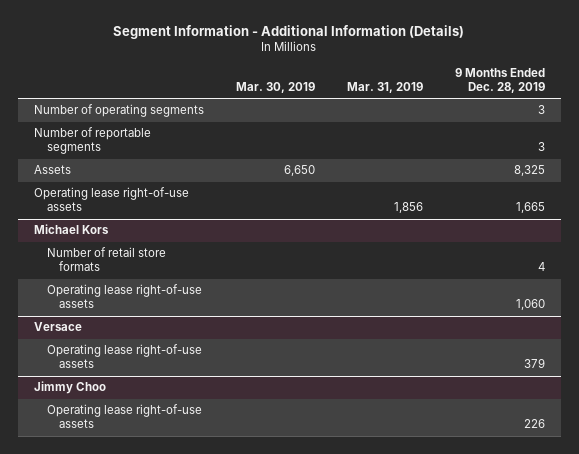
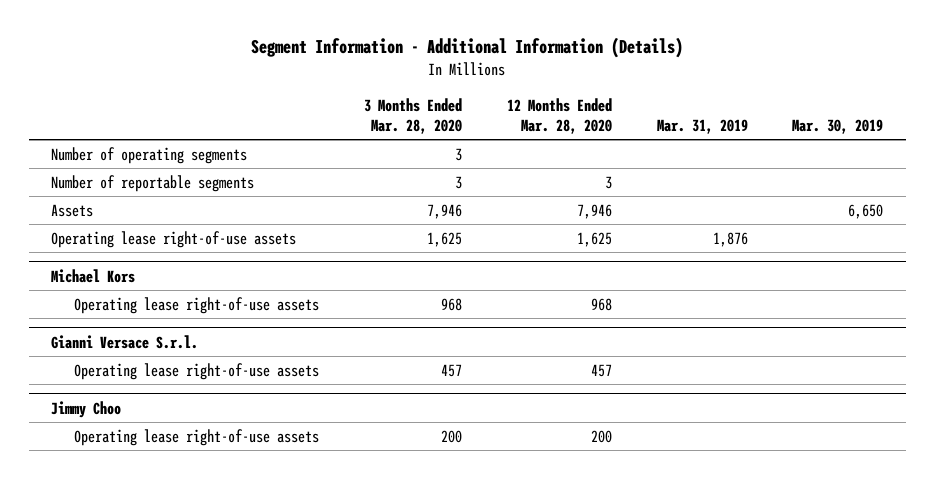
- | Mar. 30, 2019 | Mar. 31, 2019 | 9 Months Ended Dec. 28, 2019
+ | 3 Months Ended Mar. 28, 2020 | 12 Months Ended Mar. 28, 2020 | Mar. 31, 2019 | Mar. 30, 2019
- Operating lease right-of-use assets | | 1,856 | 1,665
+ Operating lease right-of-use assets | 1,625 | 1,625 | 1,876 |
@ Michael Kors
- Number of retail store formats | | | 4
- Versace
+ Gianni Versace S.r.l.

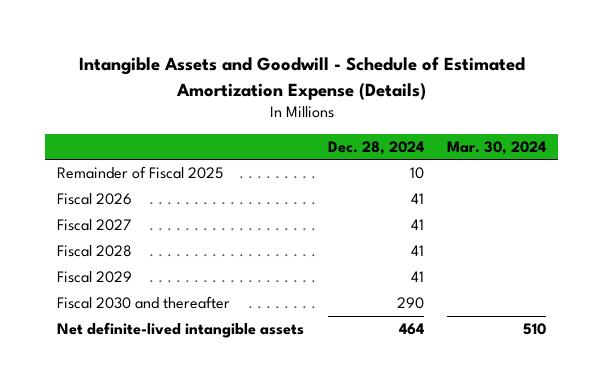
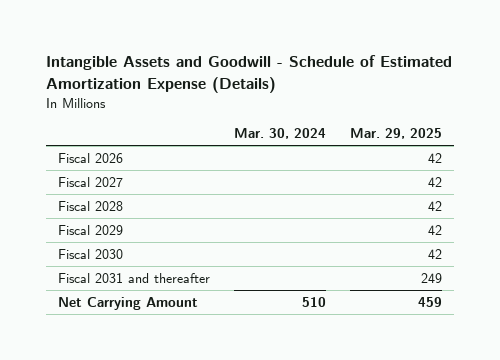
- | Dec. 28, 2024 | Mar. 30, 2024
+ | Mar. 30, 2024 | Mar. 29, 2025
- Remainder of Fiscal 2025 | 10 |
- Fiscal 2030 and thereafter | 290 |
- Net definite-lived intangible assets | 464 | 510
+ Fiscal 2030 | | 42
+ Fiscal 2031 and thereafter | | 249
+ Net Carrying Amount | 510 | 459

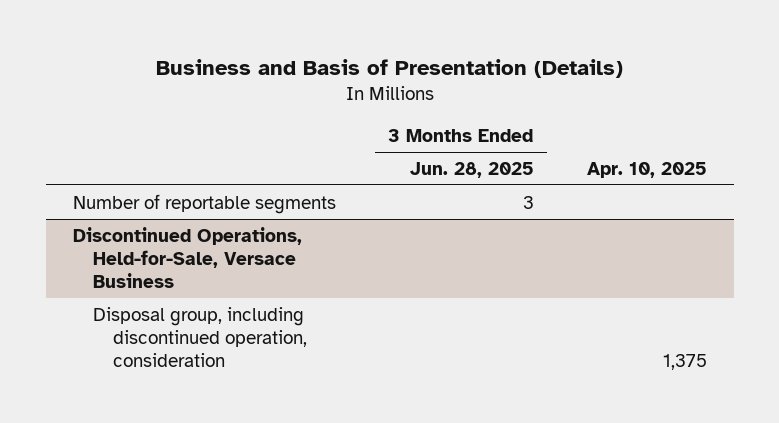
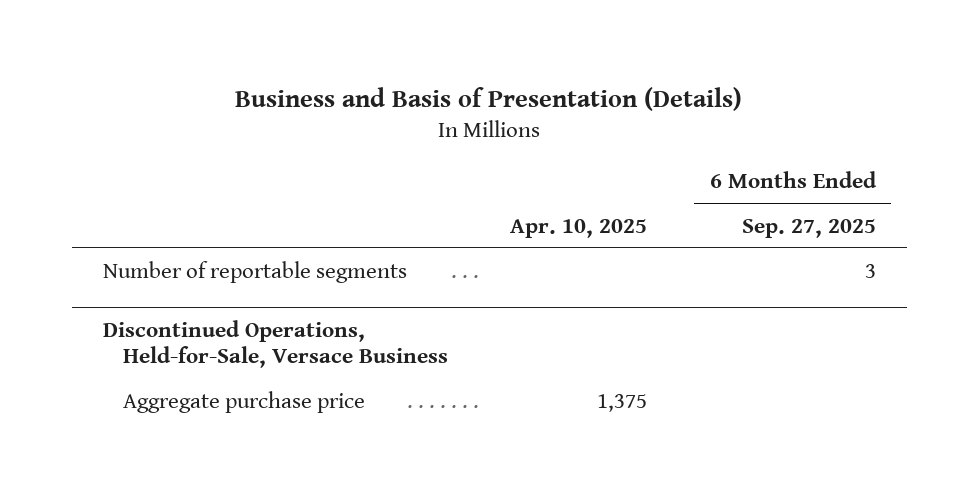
- | 3 Months Ended Jun. 28, 2025 | Apr. 10, 2025
+ | Apr. 10, 2025 | 6 Months Ended Sep. 27, 2025
@ Discontinued Operations, Held-for-Sale, Versace Business
- Disposal group, including discontinued operation, consideration | | 1,375
+ Aggregate purchase price | 1,375 |

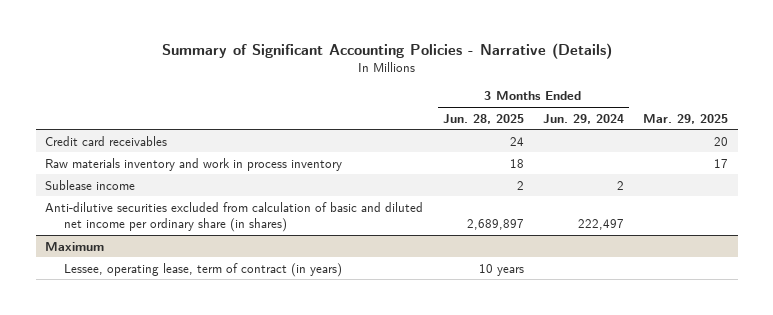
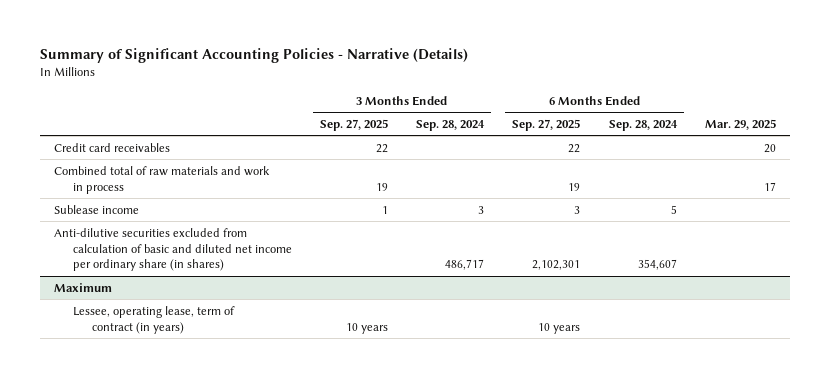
- | 3 Months Ended Jun. 28, 2025 | 3 Months Ended Jun. 29, 2024 | Mar. 29, 2025
+ | 3 Months Ended Sep. 27, 2025 | 3 Months Ended Sep. 28, 2024 | 6 Months Ended Sep. 27, 2025 | 6 Months Ended Sep. 28, 2024 | Mar. 29, 2025
- Raw materials inventory and work in process inventory | 18 | | 17
+ Combined total of raw materials and work in process | 19 | | 19 | | 17

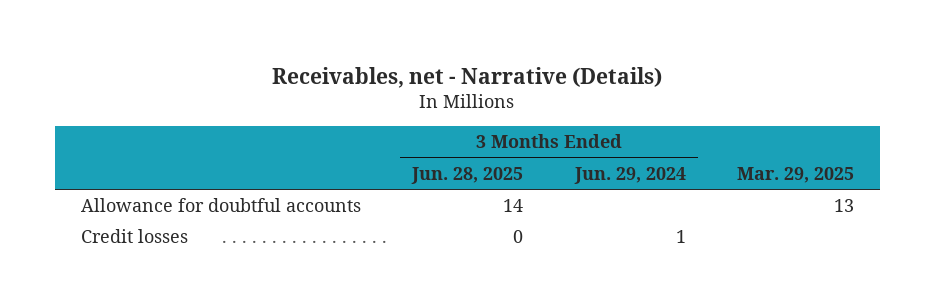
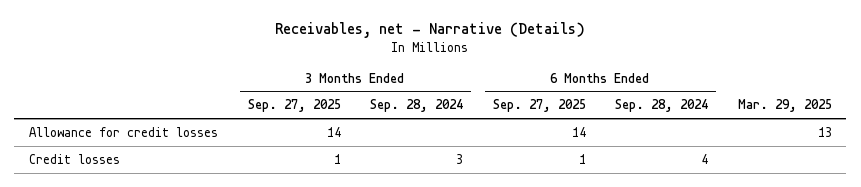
- | 3 Months Ended Jun. 28, 2025 | 3 Months Ended Jun. 29, 2024 | Mar. 29, 2025
+ | 3 Months Ended Sep. 27, 2025 | 3 Months Ended Sep. 28, 2024 | 6 Months Ended Sep. 27, 2025 | 6 Months Ended Sep. 28, 2024 | Mar. 29, 2025
- Allowance for doubtful accounts | 14 | | 13
+ Allowance for credit losses | 14 | | 14 | | 13

